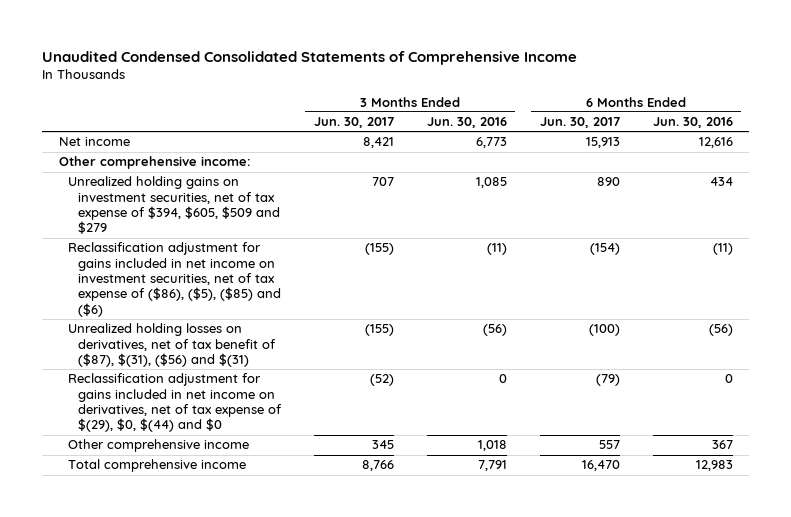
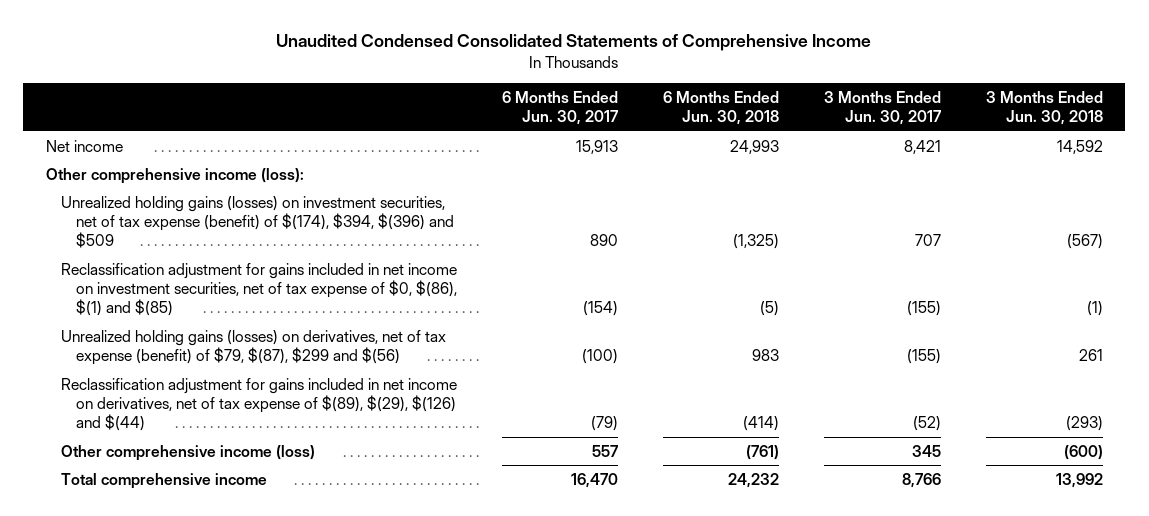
- | 3 Months Ended Jun. 30, 2017 | 3 Months Ended Jun. 30, 2016 | 6 Months Ended Jun. 30, 2017 | 6 Months Ended Jun. 30, 2016
+ | 6 Months Ended Jun. 30, 2017 | 6 Months Ended Jun. 30, 2018 | 3 Months Ended Jun. 30, 2017 | 3 Months Ended Jun. 30, 2018
- Other comprehensive income:
- Unrealized holding gains on investment securities, net of tax expense of $394, $605, $509 and $279 | 707 | 1,085 | 890 | 434
- Reclassification adjustment for gains included in net income on investment securities, net of tax expense of ($86), ($5), ($85) and ($6) | (155) | (11) | (154) | (11)
- Unrealized holding losses on derivatives, net of tax benefit of ($87), $(31), ($56) and $(31) | (155) | (56) | (100) | (56)
- Reclassification adjustment for gains included in net income on derivatives, net of tax expense of $(29), $0, $(44) and $0 | (52) | 0 | (79) | 0
- Other comprehensive income | 345 | 1,018 | 557 | 367
+ Other comprehensive income (loss):
+ Unrealized holding gains (losses) on investment securities, net of tax expense (benefit) of $(174), $394, $(396) and $509 | 890 | (1,325) | 707 | (567)
+ Reclassification adjustment for gains included in net income on investment securities, net of tax expense of $0, $(86), $(1) and $(85) | (154) | (5) | (155) | (1)
+ Unrealized holding gains (losses) on derivatives, net of tax expense (benefit) of $79, $(87), $299 and $(56) | (100) | 983 | (155) | 261
+ Reclassification adjustment for gains included in net income on derivatives, net of tax expense of $(89), $(29), $(126) and $(44) | (79) | (414) | (52) | (293)
+ Other comprehensive income (loss) | 557 | (761) | 345 | (600)

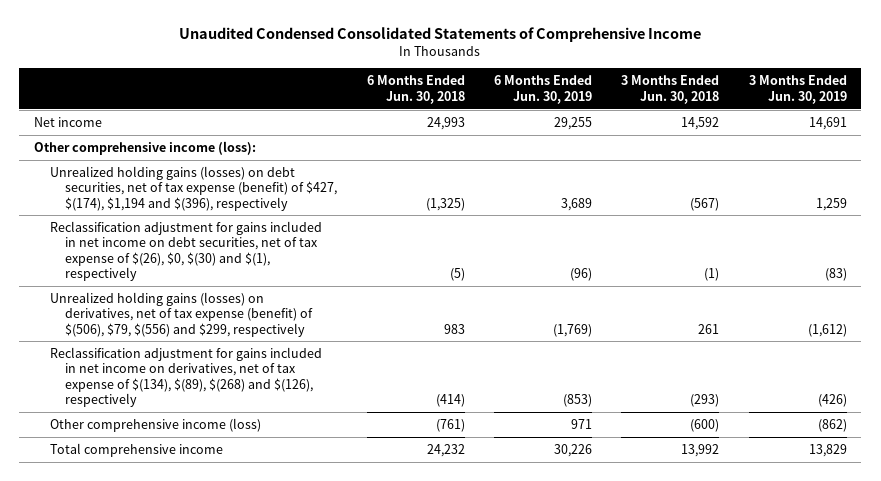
- | 6 Months Ended Jun. 30, 2017 | 6 Months Ended Jun. 30, 2018 | 3 Months Ended Jun. 30, 2017 | 3 Months Ended Jun. 30, 2018
+ | 6 Months Ended Jun. 30, 2018 | 6 Months Ended Jun. 30, 2019 | 3 Months Ended Jun. 30, 2018 | 3 Months Ended Jun. 30, 2019
- Unrealized holding gains (losses) on investment securities, net of tax expense (benefit) of $(174), $394, $(396) and $509 | 890 | (1,325) | 707 | (567)
- Reclassification adjustment for gains included in net income on investment securities, net of tax expense of $0, $(86), $(1) and $(85) | (154) | (5) | (155) | (1)
- Unrealized holding gains (losses) on derivatives, net of tax expense (benefit) of $79, $(87), $299 and $(56) | (100) | 983 | (155) | 261
- Reclassification adjustment for gains included in net income on derivatives, net of tax expense of $(89), $(29), $(126) and $(44) | (79) | (414) | (52) | (293)
+ Unrealized holding gains (losses) on debt securities, net of tax expense (benefit) of $427, $(174), $1,194 and $(396), respectively | (1,325) | 3,689 | (567) | 1,259
+ Reclassification adjustment for gains included in net income on debt securities, net of tax expense of $(26), $0, $(30) and $(1), respectively | (5) | (96) | (1) | (83)
+ Unrealized holding gains (losses) on derivatives, net of tax expense (benefit) of $(506), $79, $(556) and $299, respectively | 983 | (1,769) | 261 | (1,612)
+ Reclassification adjustment for gains included in net income on derivatives, net of tax expense of $(134), $(89), $(268) and $(126), respectively | (414) | (853) | (293) | (426)

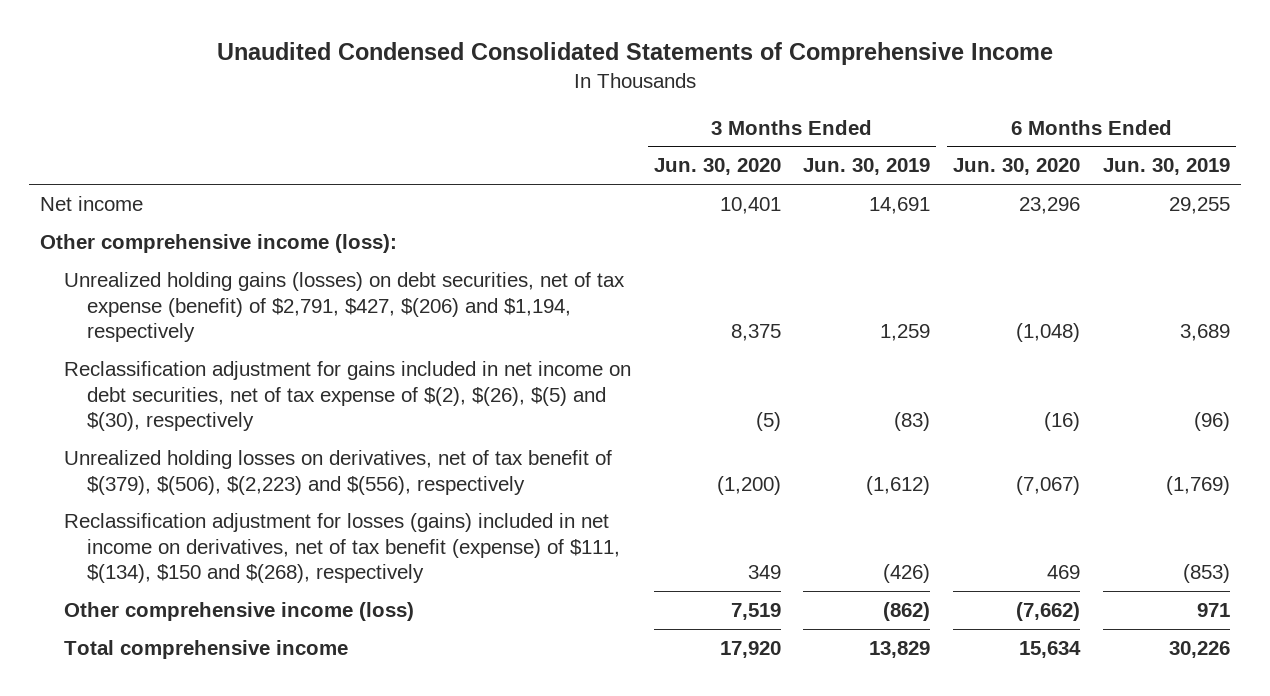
- | 6 Months Ended Jun. 30, 2018 | 6 Months Ended Jun. 30, 2019 | 3 Months Ended Jun. 30, 2018 | 3 Months Ended Jun. 30, 2019
+ | 3 Months Ended Jun. 30, 2020 | 3 Months Ended Jun. 30, 2019 | 6 Months Ended Jun. 30, 2020 | 6 Months Ended Jun. 30, 2019
- Unrealized holding gains (losses) on debt securities, net of tax expense (benefit) of $427, $(174), $1,194 and $(396), respectively | (1,325) | 3,689 | (567) | 1,259
- Reclassification adjustment for gains included in net income on debt securities, net of tax expense of $(26), $0, $(30) and $(1), respectively | (5) | (96) | (1) | (83)
- Unrealized holding gains (losses) on derivatives, net of tax expense (benefit) of $(506), $79, $(556) and $299, respectively | 983 | (1,769) | 261 | (1,612)
- Reclassification adjustment for gains included in net income on derivatives, net of tax expense of $(134), $(89), $(268) and $(126), respectively | (414) | (853) | (293) | (426)
+ Unrealized holding gains (losses) on debt securities, net of tax expense (benefit) of $2,791, $427, $(206) and $1,194, respectively | 8,375 | 1,259 | (1,048) | 3,689
+ Reclassification adjustment for gains included in net income on debt securities, net of tax expense of $(2), $(26), $(5) and $(30), respectively | (5) | (83) | (16) | (96)
+ Unrealized holding losses on derivatives, net of tax benefit of $(379), $(506), $(2,223) and $(556), respectively | (1,200) | (1,612) | (7,067) | (1,769)
+ Reclassification adjustment for losses (gains) included in net income on derivatives, net of tax benefit (expense) of $111, $(134), $150 and $(268), respectively | 349 | (426) | 469 | (853)

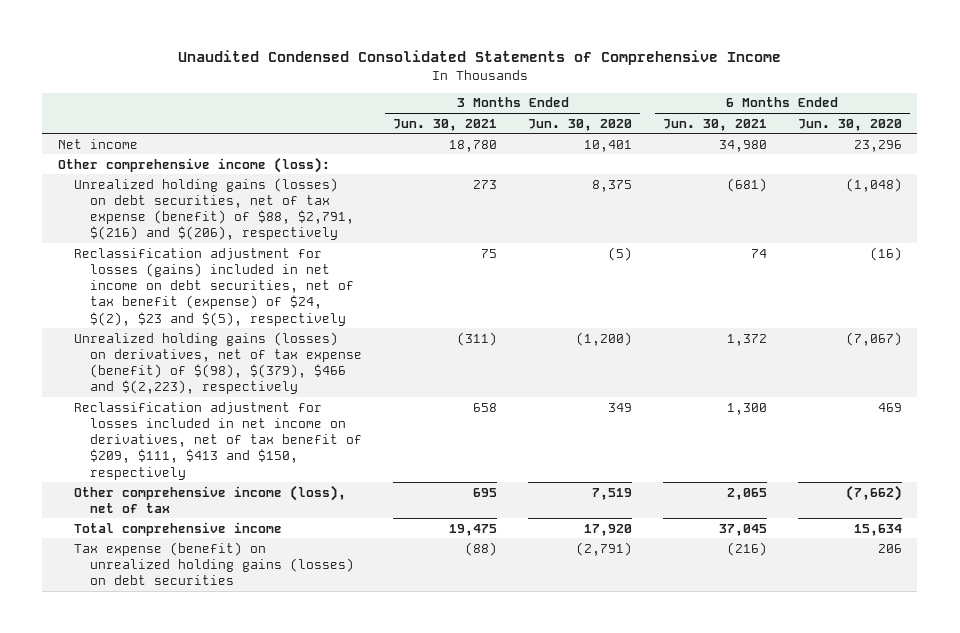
- | 3 Months Ended Jun. 30, 2020 | 3 Months Ended Jun. 30, 2019 | 6 Months Ended Jun. 30, 2020 | 6 Months Ended Jun. 30, 2019
+ | 3 Months Ended Jun. 30, 2021 | 3 Months Ended Jun. 30, 2020 | 6 Months Ended Jun. 30, 2021 | 6 Months Ended Jun. 30, 2020
- Unrealized holding gains (losses) on debt securities, net of tax expense (benefit) of $2,791, $427, $(206) and $1,194, respectively | 8,375 | 1,259 | (1,048) | 3,689
- Reclassification adjustment for gains included in net income on debt securities, net of tax expense of $(2), $(26), $(5) and $(30), respectively | (5) | (83) | (16) | (96)
- Unrealized holding losses on derivatives, net of tax benefit of $(379), $(506), $(2,223) and $(556), respectively | (1,200) | (1,612) | (7,067) | (1,769)
- Reclassification adjustment for losses (gains) included in net income on derivatives, net of tax benefit (expense) of $111, $(134), $150 and $(268), respectively | 349 | (426) | 469 | (853)
- Other comprehensive income (loss) | 7,519 | (862) | (7,662) | 971
+ Unrealized holding gains (losses) on debt securities, net of tax expense (benefit) of $88, $2,791, $(216) and $(206), respectively | 273 | 8,375 | (681) | (1,048)
+ Reclassification adjustment for losses (gains) included in net income on debt securities, net of tax benefit (expense) of $24, $(2), $23 and $(5), respectively | 75 | (5) | 74 | (16)
+ Unrealized holding gains (losses) on derivatives, net of tax expense (benefit) of $(98), $(379), $466 and $(2,223), respectively | (311) | (1,200) | 1,372 | (7,067)
+ Reclassification adjustment for losses included in net income on derivatives, net of tax benefit of $209, $111, $413 and $150, respectively | 658 | 349 | 1,300 | 469
+ Other comprehensive income (loss), net of tax | 695 | 7,519 | 2,065 | (7,662)
+ Tax expense (benefit) on unrealized holding gains (losses) on debt securities | (88) | (2,791) | (216) | 206

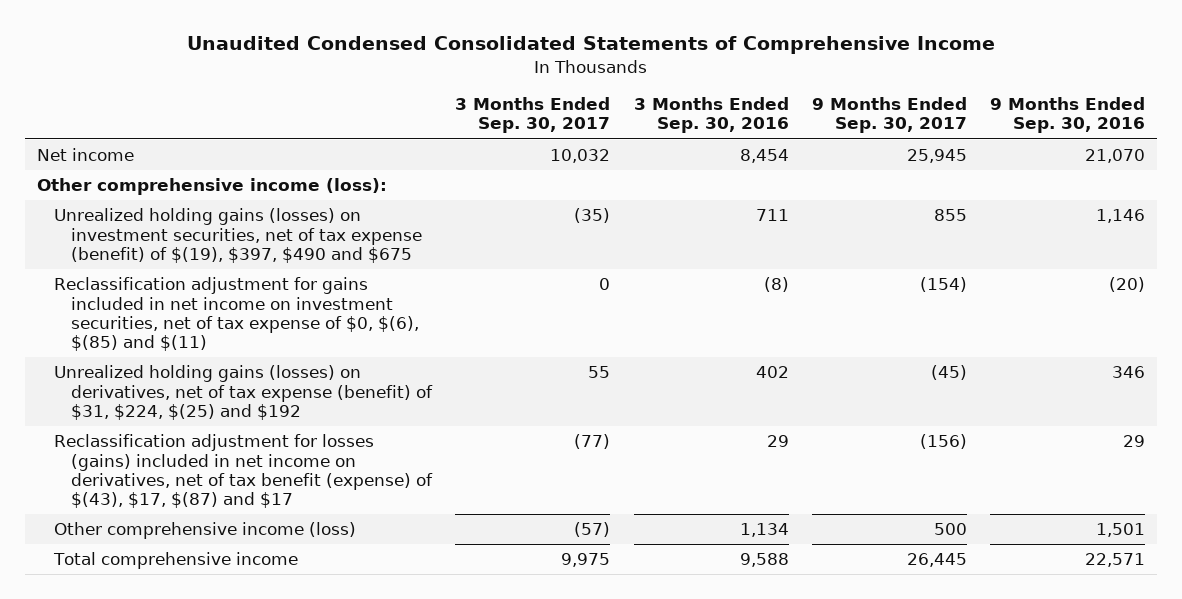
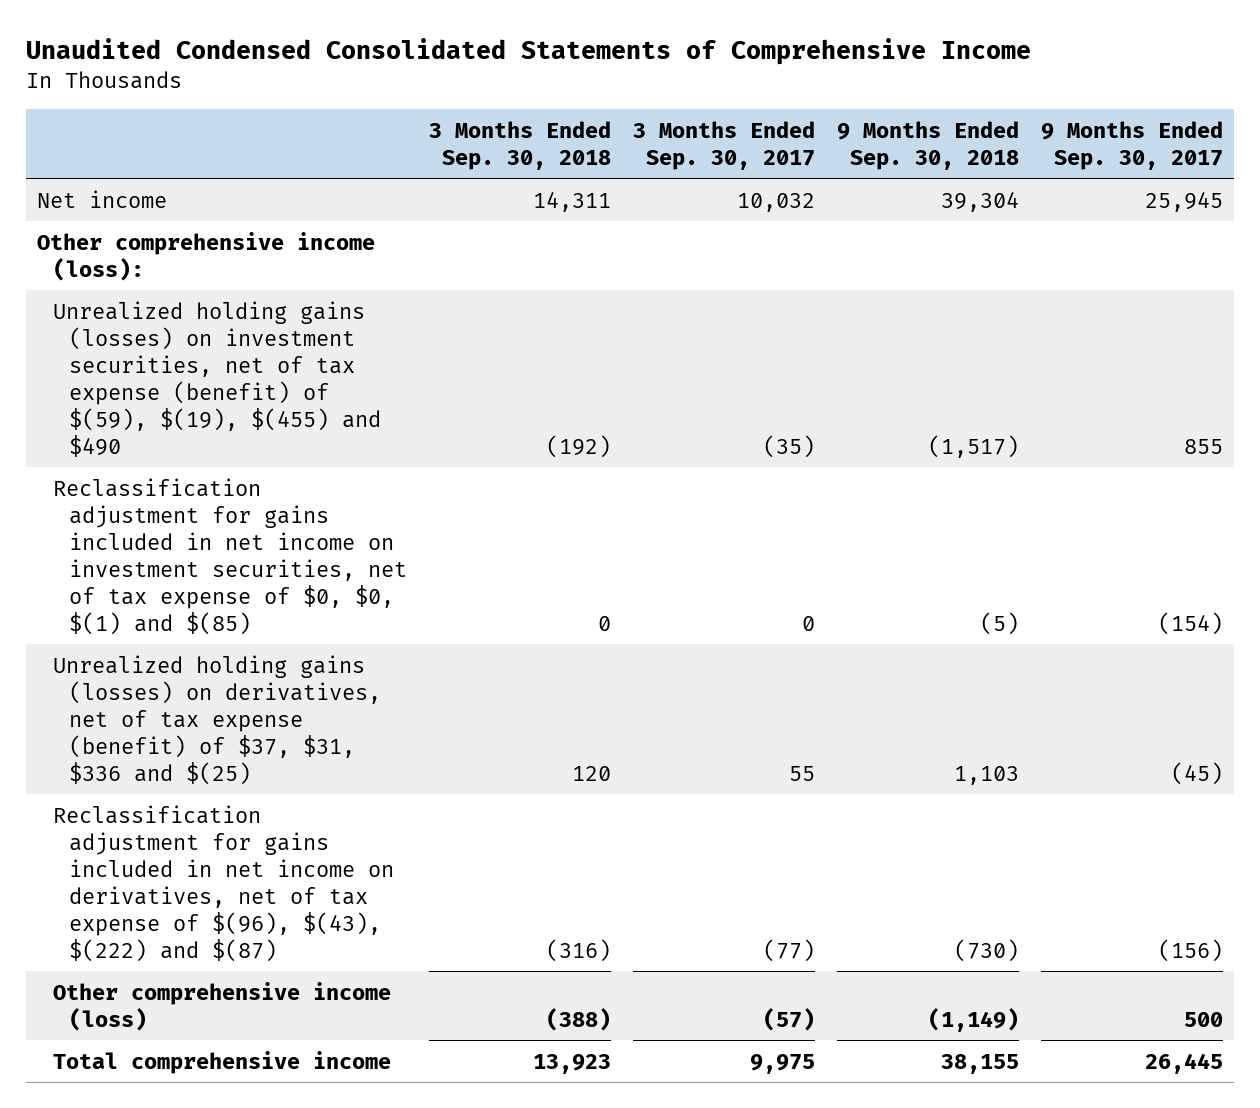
- | 3 Months Ended Sep. 30, 2017 | 3 Months Ended Sep. 30, 2016 | 9 Months Ended Sep. 30, 2017 | 9 Months Ended Sep. 30, 2016
+ | 3 Months Ended Sep. 30, 2018 | 3 Months Ended Sep. 30, 2017 | 9 Months Ended Sep. 30, 2018 | 9 Months Ended Sep. 30, 2017
- Unrealized holding gains (losses) on investment securities, net of tax expense (benefit) of $(19), $397, $490 and $675 | (35) | 711 | 855 | 1,146
- Reclassification adjustment for gains included in net income on investment securities, net of tax expense of $0, $(6), $(85) and $(11) | 0 | (8) | (154) | (20)
- Unrealized holding gains (losses) on derivatives, net of tax expense (benefit) of $31, $224, $(25) and $192 | 55 | 402 | (45) | 346
- Reclassification adjustment for losses (gains) included in net income on derivatives, net of tax benefit (expense) of $(43), $17, $(87) and $17 | (77) | 29 | (156) | 29
+ Unrealized holding gains (losses) on investment securities, net of tax expense (benefit) of $(59), $(19), $(455) and $490 | (192) | (35) | (1,517) | 855
+ Reclassification adjustment for gains included in net income on investment securities, net of tax expense of $0, $0, $(1) and $(85) | 0 | 0 | (5) | (154)
+ Unrealized holding gains (losses) on derivatives, net of tax expense (benefit) of $37, $31, $336 and $(25) | 120 | 55 | 1,103 | (45)
+ Reclassification adjustment for gains included in net income on derivatives, net of tax expense of $(96), $(43), $(222) and $(87) | (316) | (77) | (730) | (156)

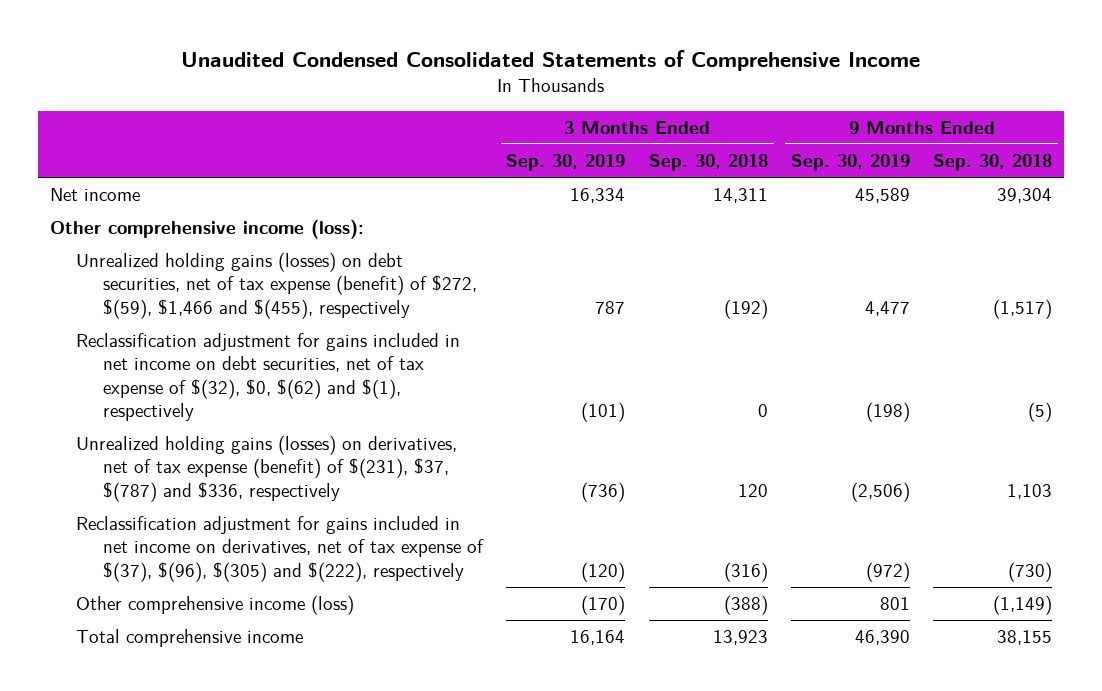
- | 3 Months Ended Sep. 30, 2018 | 3 Months Ended Sep. 30, 2017 | 9 Months Ended Sep. 30, 2018 | 9 Months Ended Sep. 30, 2017
+ | 3 Months Ended Sep. 30, 2019 | 3 Months Ended Sep. 30, 2018 | 9 Months Ended Sep. 30, 2019 | 9 Months Ended Sep. 30, 2018
- Unrealized holding gains (losses) on investment securities, net of tax expense (benefit) of $(59), $(19), $(455) and $490 | (192) | (35) | (1,517) | 855
- Reclassification adjustment for gains included in net income on investment securities, net of tax expense of $0, $0, $(1) and $(85) | 0 | 0 | (5) | (154)
- Unrealized holding gains (losses) on derivatives, net of tax expense (benefit) of $37, $31, $336 and $(25) | 120 | 55 | 1,103 | (45)
- Reclassification adjustment for gains included in net income on derivatives, net of tax expense of $(96), $(43), $(222) and $(87) | (316) | (77) | (730) | (156)
+ Unrealized holding gains (losses) on debt securities, net of tax expense (benefit) of $272, $(59), $1,466 and $(455), respectively | 787 | (192) | 4,477 | (1,517)
+ Reclassification adjustment for gains included in net income on debt securities, net of tax expense of $(32), $0, $(62) and $(1), respectively | (101) | 0 | (198) | (5)
+ Unrealized holding gains (losses) on derivatives, net of tax expense (benefit) of $(231), $37, $(787) and $336, respectively | (736) | 120 | (2,506) | 1,103
+ Reclassification adjustment for gains included in net income on derivatives, net of tax expense of $(37), $(96), $(305) and $(222), respectively | (120) | (316) | (972) | (730)

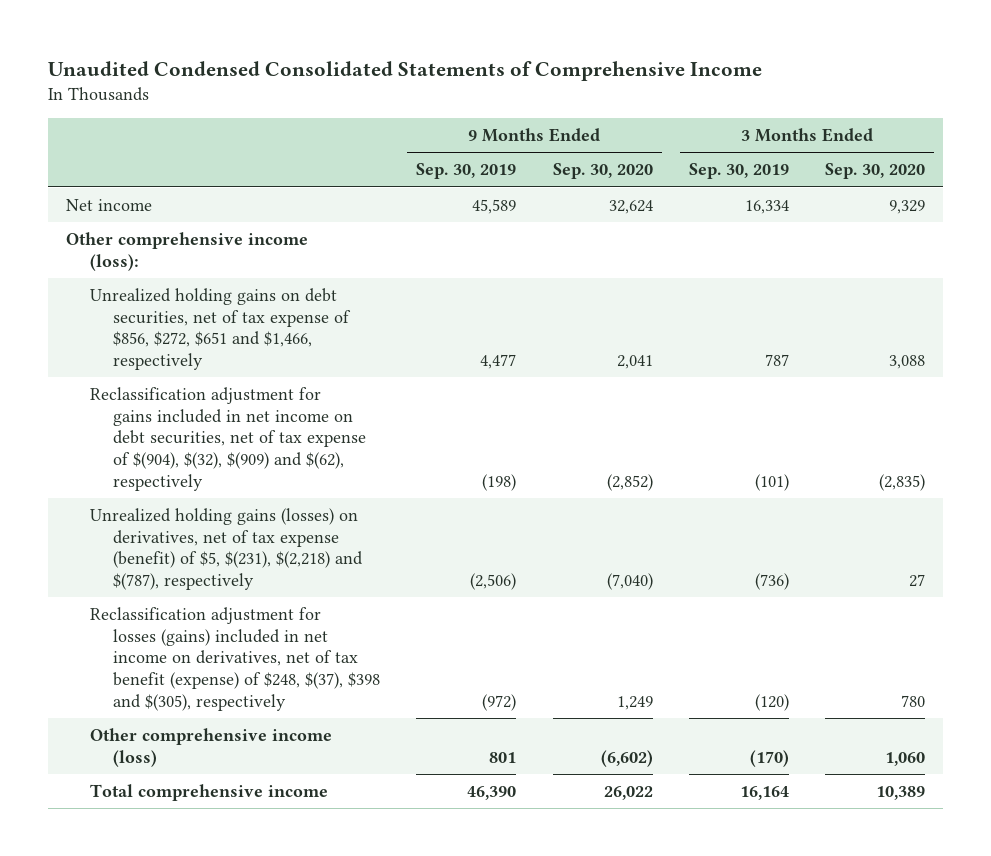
- | 3 Months Ended Sep. 30, 2019 | 3 Months Ended Sep. 30, 2018 | 9 Months Ended Sep. 30, 2019 | 9 Months Ended Sep. 30, 2018
+ | 9 Months Ended Sep. 30, 2019 | 9 Months Ended Sep. 30, 2020 | 3 Months Ended Sep. 30, 2019 | 3 Months Ended Sep. 30, 2020
- Unrealized holding gains (losses) on debt securities, net of tax expense (benefit) of $272, $(59), $1,466 and $(455), respectively | 787 | (192) | 4,477 | (1,517)
- Reclassification adjustment for gains included in net income on debt securities, net of tax expense of $(32), $0, $(62) and $(1), respectively | (101) | 0 | (198) | (5)
- Unrealized holding gains (losses) on derivatives, net of tax expense (benefit) of $(231), $37, $(787) and $336, respectively | (736) | 120 | (2,506) | 1,103
- Reclassification adjustment for gains included in net income on derivatives, net of tax expense of $(37), $(96), $(305) and $(222), respectively | (120) | (316) | (972) | (730)
+ Unrealized holding gains on debt securities, net of tax expense of $856, $272, $651 and $1,466, respectively | 4,477 | 2,041 | 787 | 3,088
+ Reclassification adjustment for gains included in net income on debt securities, net of tax expense of $(904), $(32), $(909) and $(62), respectively | (198) | (2,852) | (101) | (2,835)
+ Unrealized holding gains (losses) on derivatives, net of tax expense (benefit) of $5, $(231), $(2,218) and $(787), respectively | (2,506) | (7,040) | (736) | 27
+ Reclassification adjustment for losses (gains) included in net income on derivatives, net of tax benefit (expense) of $248, $(37), $398 and $(305), respectively | (972) | 1,249 | (120) | 780

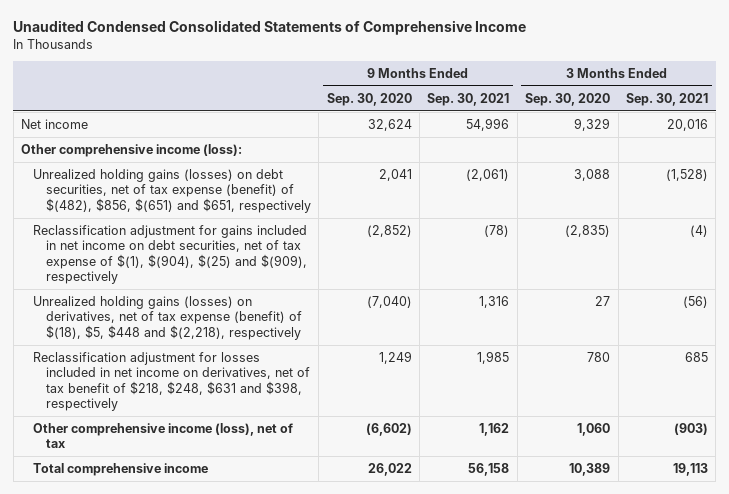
- | 9 Months Ended Sep. 30, 2019 | 9 Months Ended Sep. 30, 2020 | 3 Months Ended Sep. 30, 2019 | 3 Months Ended Sep. 30, 2020
+ | 9 Months Ended Sep. 30, 2020 | 9 Months Ended Sep. 30, 2021 | 3 Months Ended Sep. 30, 2020 | 3 Months Ended Sep. 30, 2021
- Unrealized holding gains on debt securities, net of tax expense of $856, $272, $651 and $1,466, respectively | 4,477 | 2,041 | 787 | 3,088
- Reclassification adjustment for gains included in net income on debt securities, net of tax expense of $(904), $(32), $(909) and $(62), respectively | (198) | (2,852) | (101) | (2,835)
- Unrealized holding gains (losses) on derivatives, net of tax expense (benefit) of $5, $(231), $(2,218) and $(787), respectively | (2,506) | (7,040) | (736) | 27
- Reclassification adjustment for losses (gains) included in net income on derivatives, net of tax benefit (expense) of $248, $(37), $398 and $(305), respectively | (972) | 1,249 | (120) | 780
- Other comprehensive income (loss) | 801 | (6,602) | (170) | 1,060
+ Unrealized holding gains (losses) on debt securities, net of tax expense (benefit) of $(482), $856, $(651) and $651, respectively | 2,041 | (2,061) | 3,088 | (1,528)
+ Reclassification adjustment for gains included in net income on debt securities, net of tax expense of $(1), $(904), $(25) and $(909), respectively | (2,852) | (78) | (2,835) | (4)
+ Unrealized holding gains (losses) on derivatives, net of tax expense (benefit) of $(18), $5, $448 and $(2,218), respectively | (7,040) | 1,316 | 27 | (56)
+ Reclassification adjustment for losses included in net income on derivatives, net of tax benefit of $218, $248, $631 and $398, respectively | 1,249 | 1,985 | 780 | 685
+ Other comprehensive income (loss), net of tax | (6,602) | 1,162 | 1,060 | (903)

